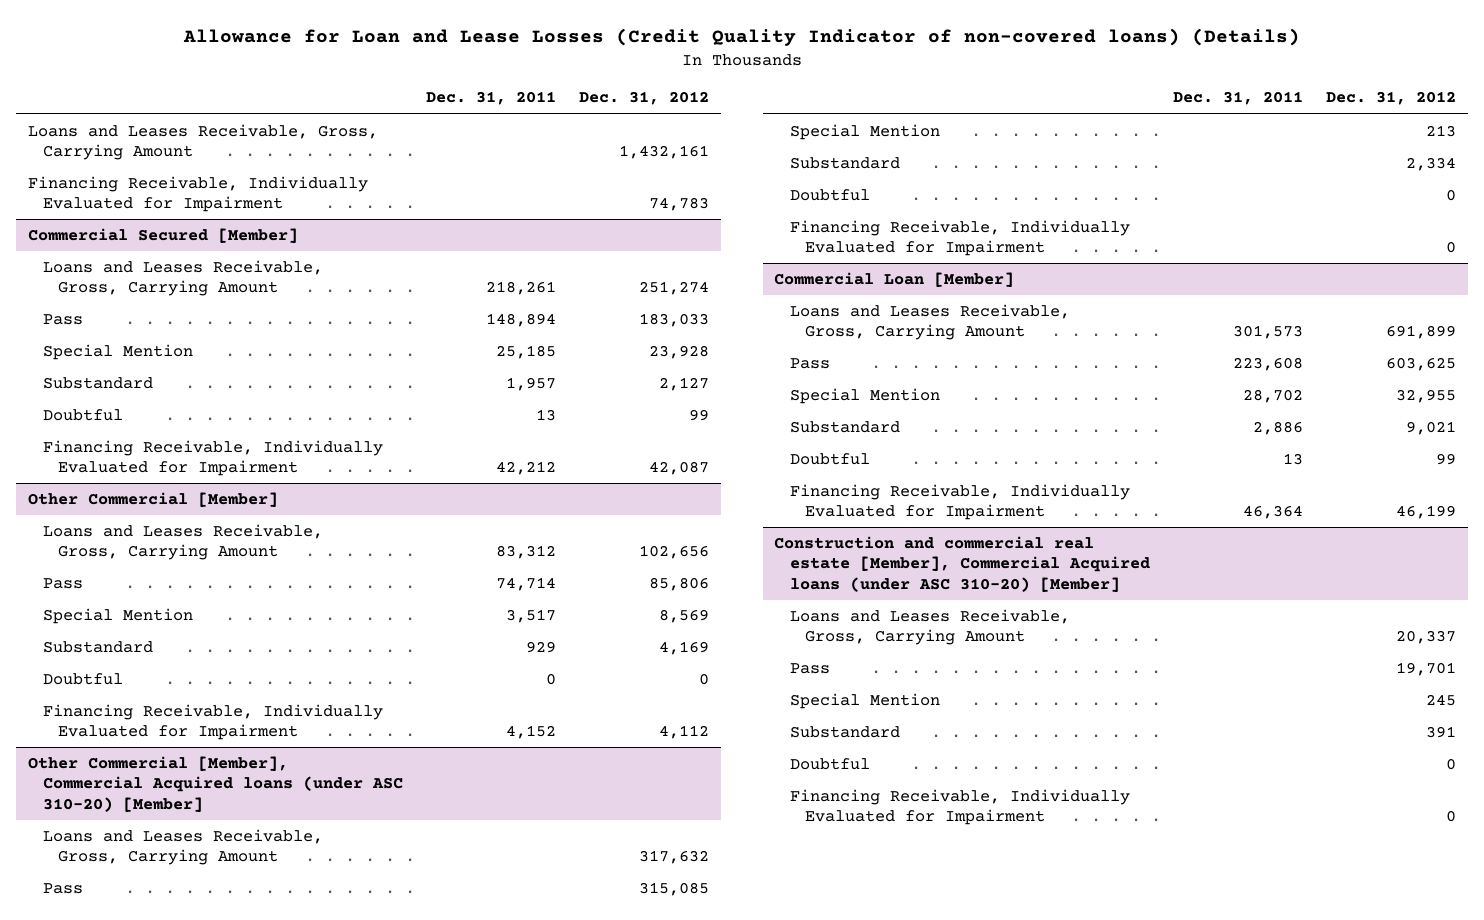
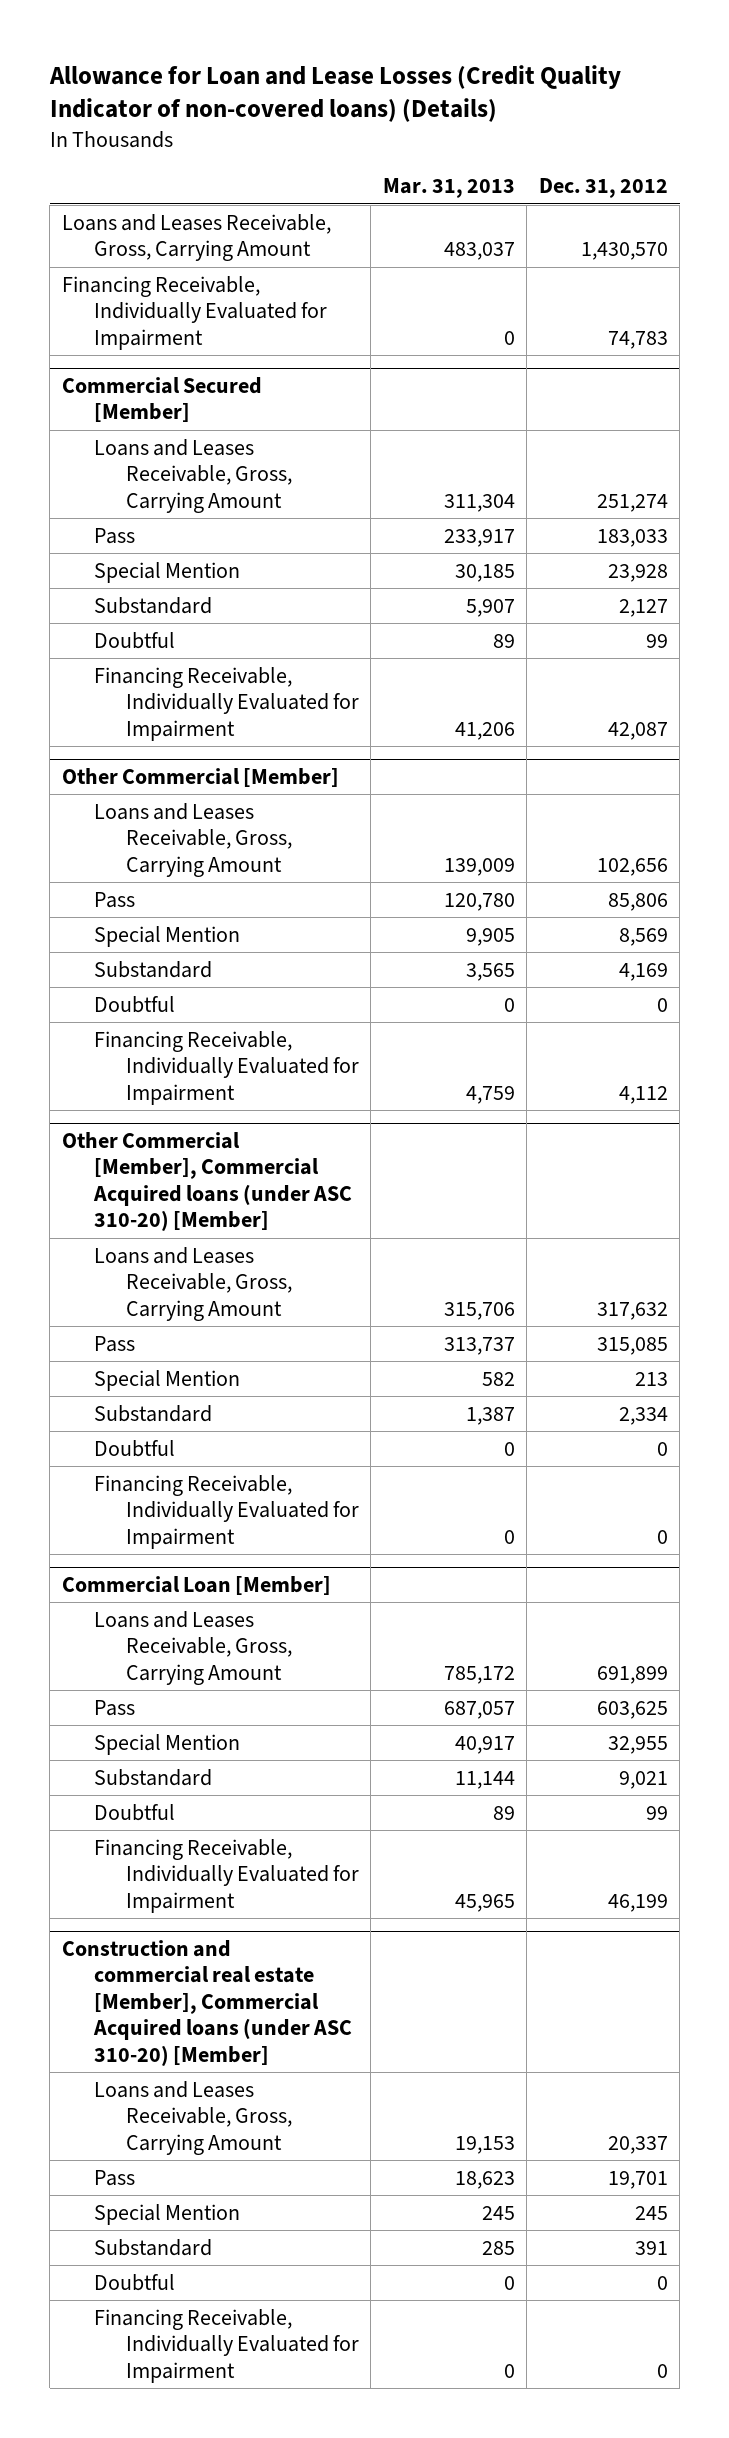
- | Dec. 31, 2011 | Dec. 31, 2012
+ | Mar. 31, 2013 | Dec. 31, 2012
- Loans and Leases Receivable, Gross, Carrying Amount | | 1,432,161
+ Loans and Leases Receivable, Gross, Carrying Amount | 483,037 | 1,430,570

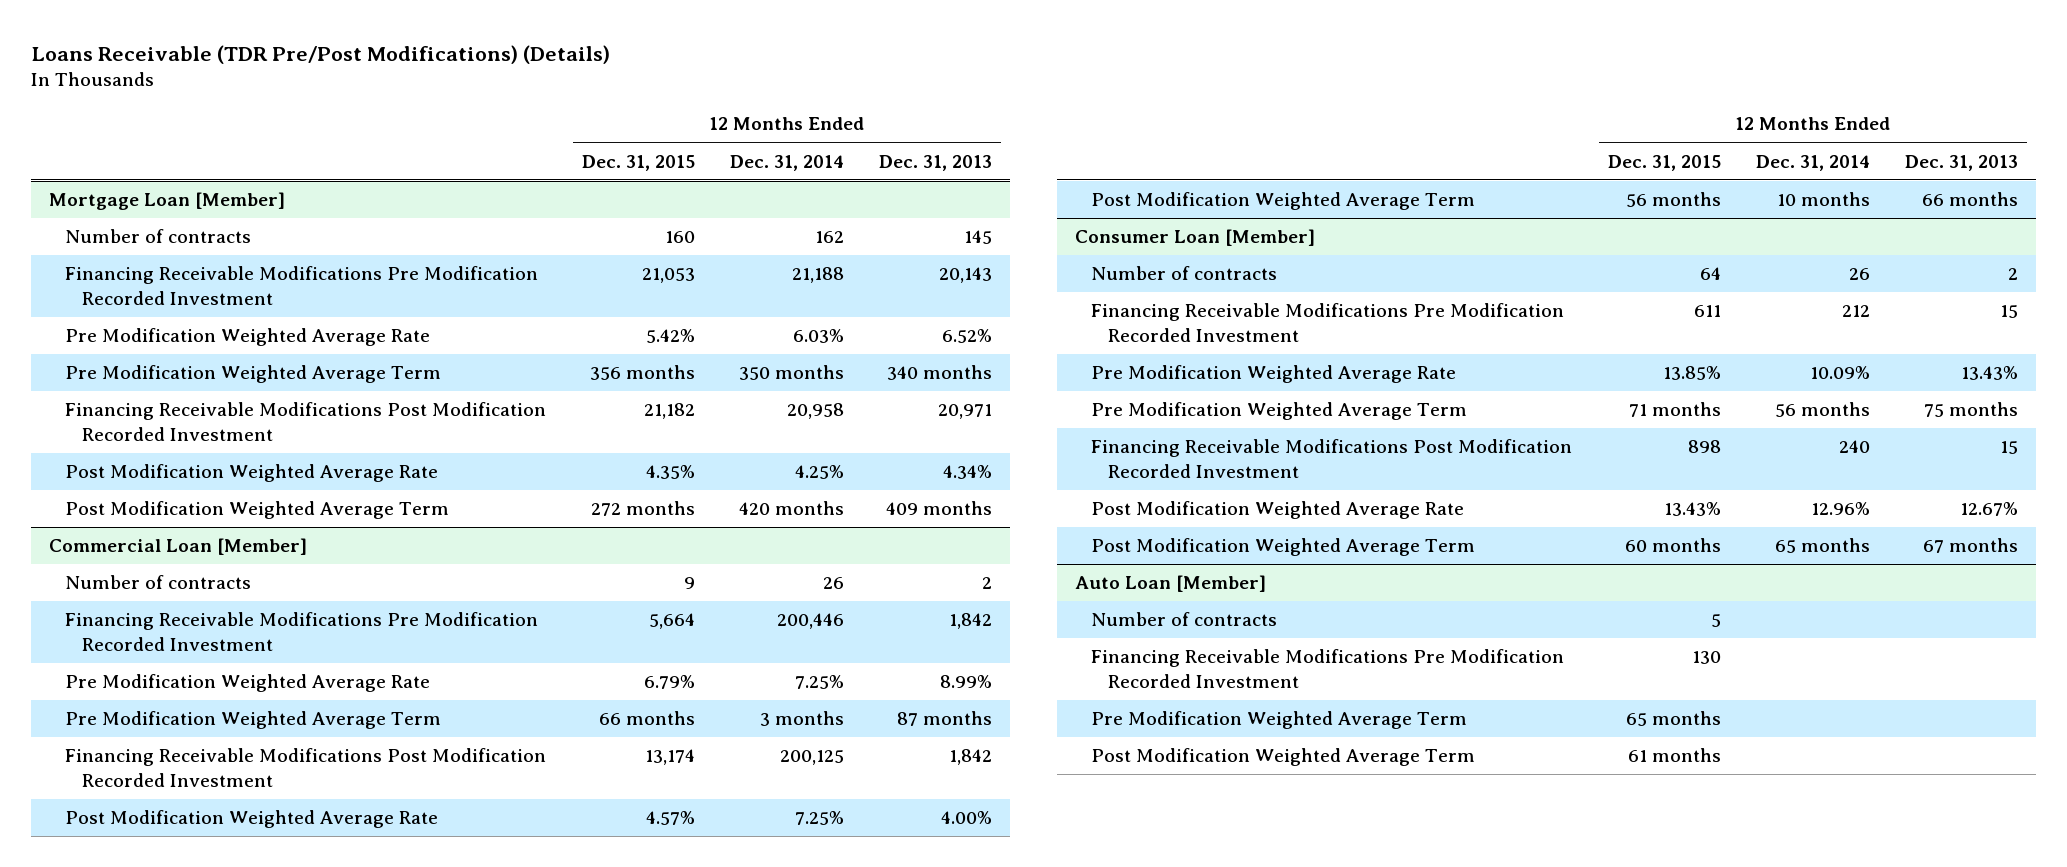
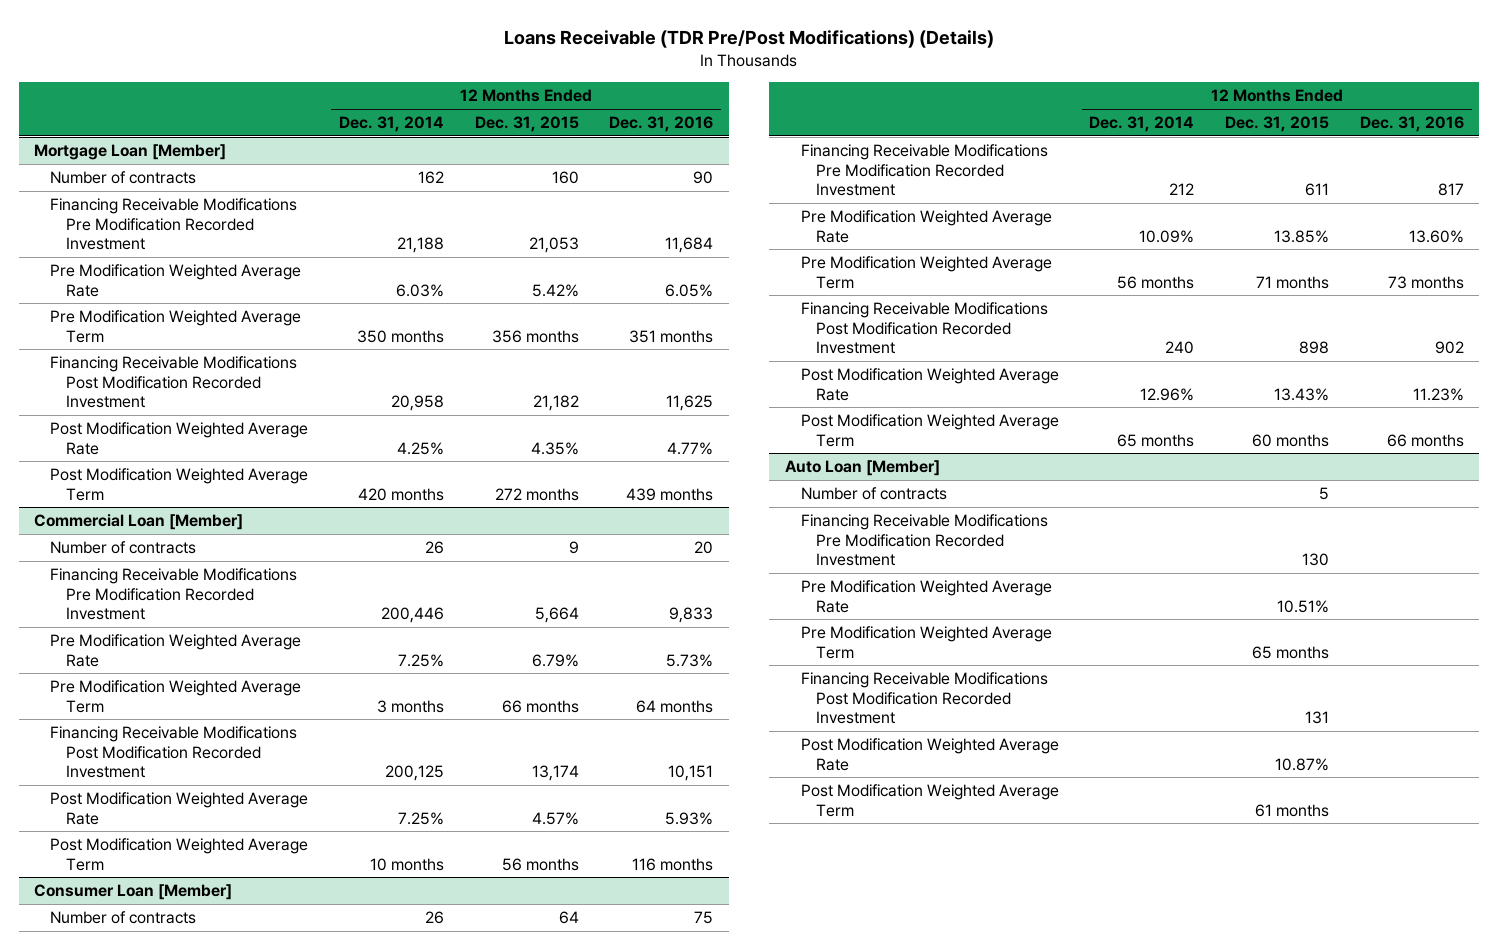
- | 12 Months Ended Dec. 31, 2015 | 12 Months Ended Dec. 31, 2014 | 12 Months Ended Dec. 31, 2013
+ | 12 Months Ended Dec. 31, 2014 | 12 Months Ended Dec. 31, 2015 | 12 Months Ended Dec. 31, 2016
@ Auto Loan [Member]
+ Pre Modification Weighted Average Rate | | 10.51% |
+ Financing Receivable Modifications Post Modification Recorded Investment | | 131 |
+ Post Modification Weighted Average Rate | | 10.87% |

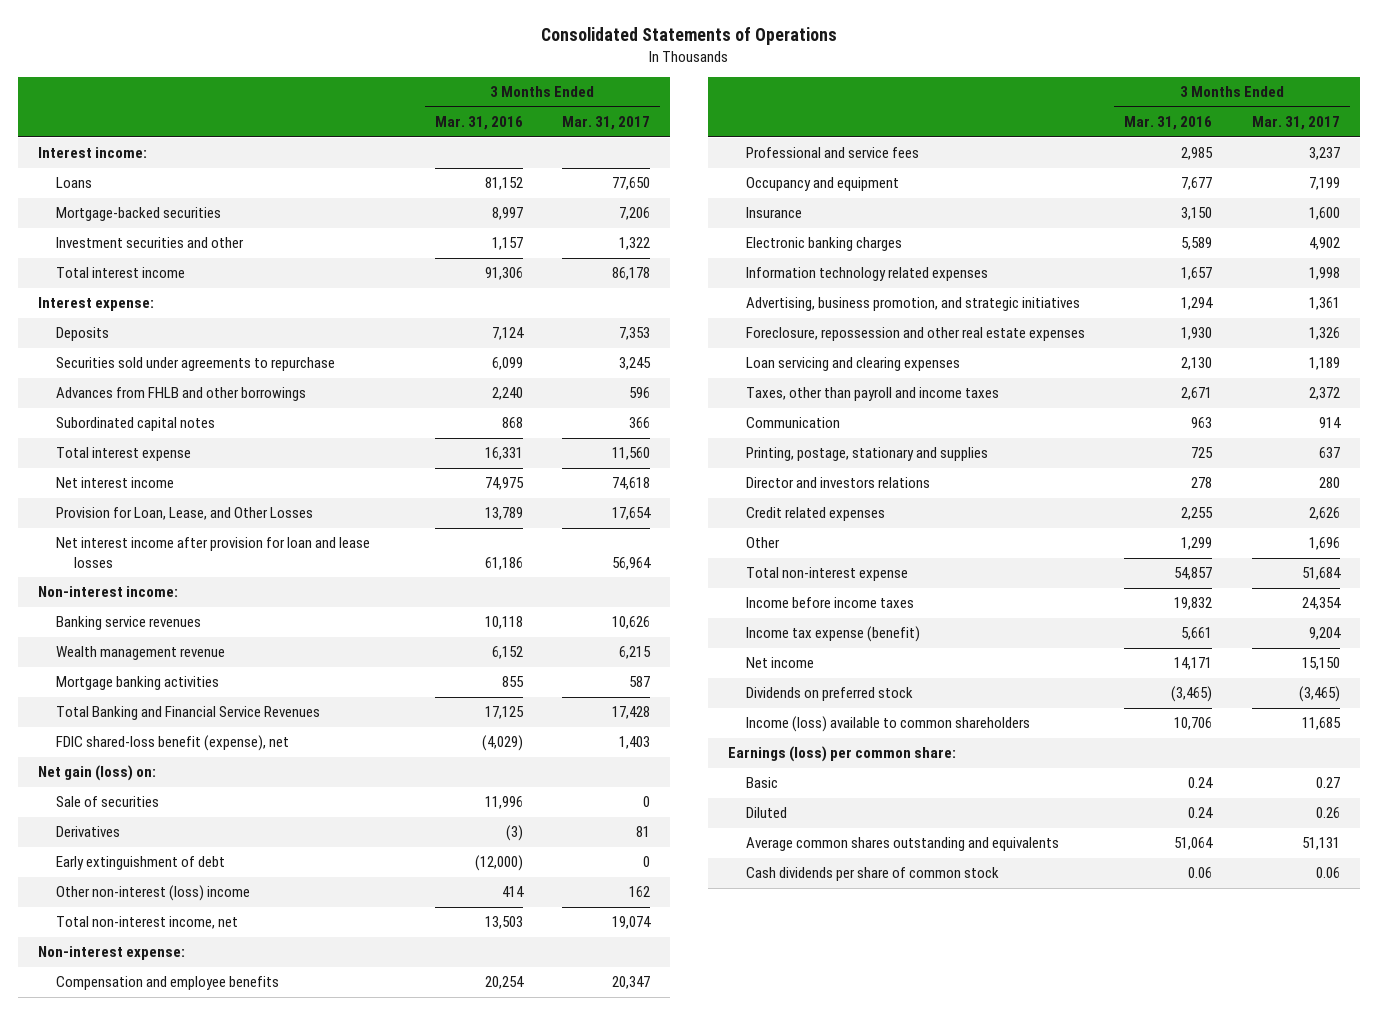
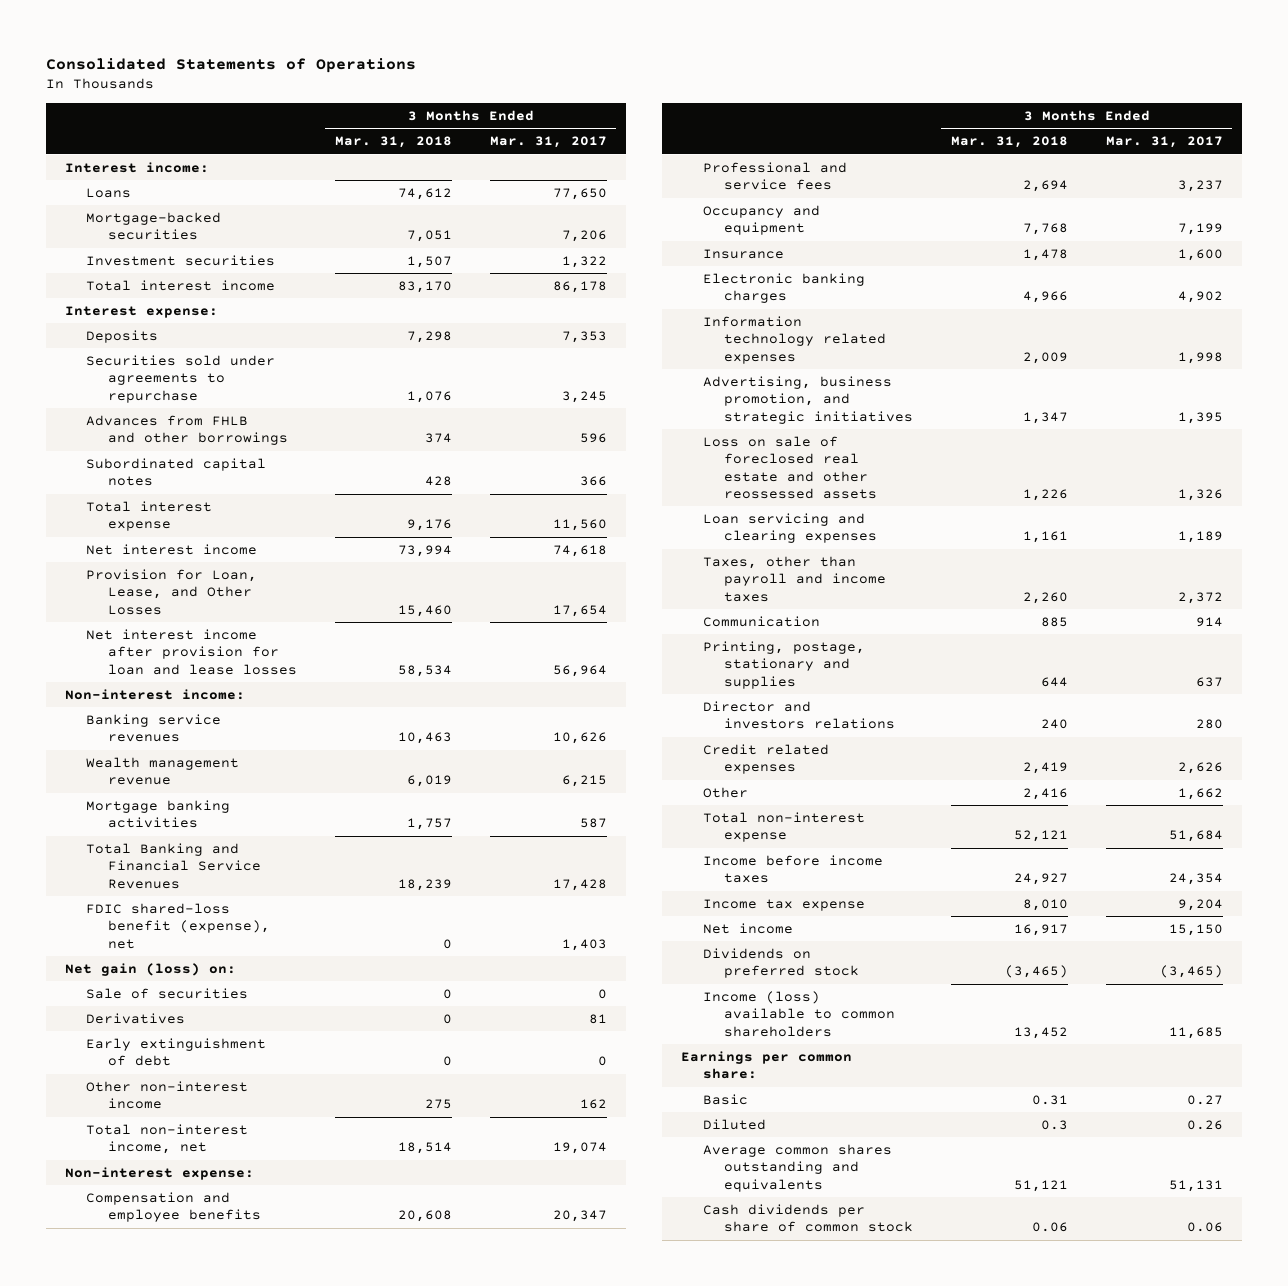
- | 3 Months Ended Mar. 31, 2016 | 3 Months Ended Mar. 31, 2017
+ | 3 Months Ended Mar. 31, 2018 | 3 Months Ended Mar. 31, 2017
- Investment securities and other | 1,157 | 1,322
+ Investment securities | 1,507 | 1,322
- Other non-interest (loss) income | 414 | 162
+ Other non-interest income | 275 | 162
- Advertising, business promotion, and strategic initiatives | 1,294 | 1,361
- Foreclosure, repossession and other real estate expenses | 1,930 | 1,326
+ Advertising, business promotion, and strategic initiatives | 1,347 | 1,395
+ Loss on sale of foreclosed real estate and other reossessed assets | 1,226 | 1,326
- Other | 1,299 | 1,696
+ Other | 2,416 | 1,662
- Income tax expense (benefit) | 5,661 | 9,204
+ Income tax expense | 8,010 | 9,204
- Earnings (loss) per common share:
+ Earnings per common share:

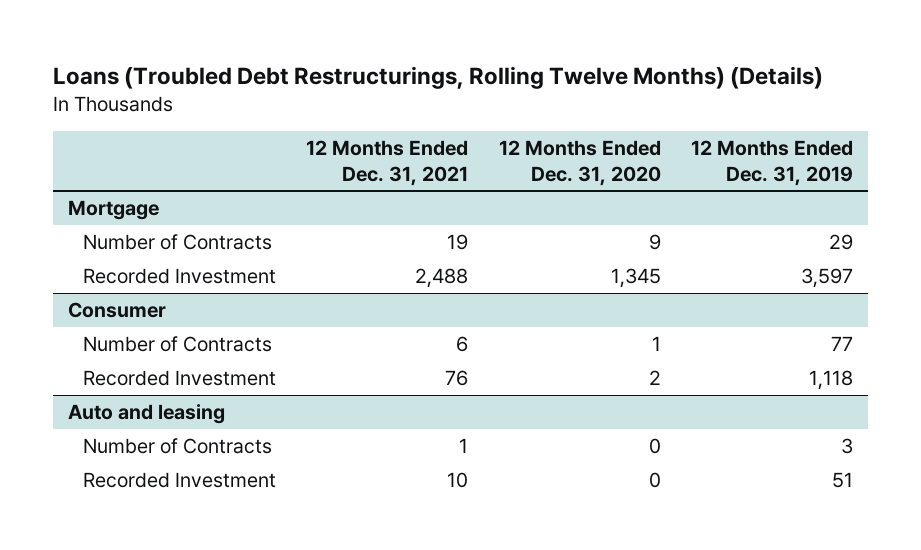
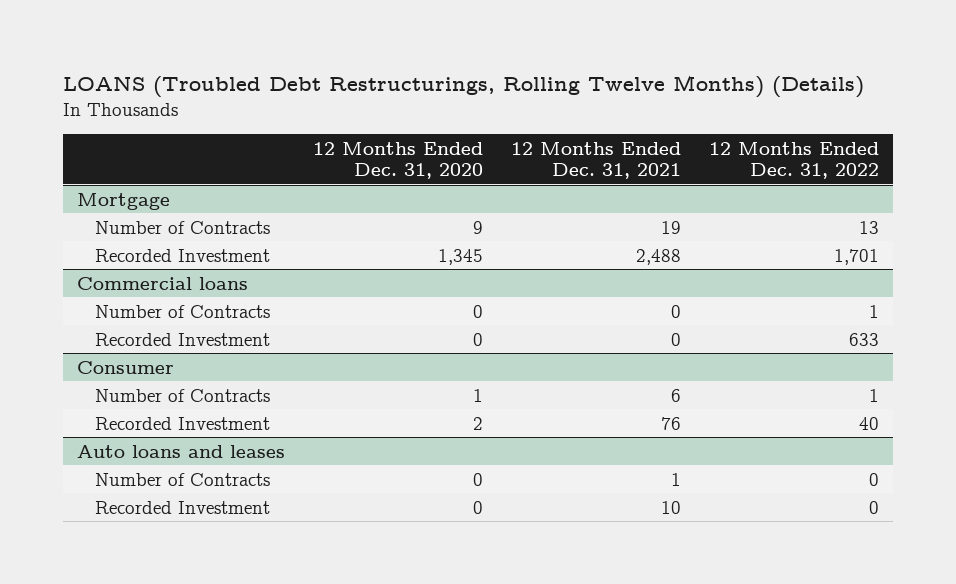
- Loans (Troubled Debt Restructurings, Rolling Twelve Months) (Details)
+ LOANS (Troubled Debt Restructurings, Rolling Twelve Months) (Details)
- | 12 Months Ended Dec. 31, 2021 | 12 Months Ended Dec. 31, 2020 | 12 Months Ended Dec. 31, 2019
+ | 12 Months Ended Dec. 31, 2020 | 12 Months Ended Dec. 31, 2021 | 12 Months Ended Dec. 31, 2022
+ Commercial loans
+ Number of Contracts | 0 | 0 | 1
+ Recorded Investment | 0 | 0 | 633
- Auto and leasing
+ Auto loans and leases

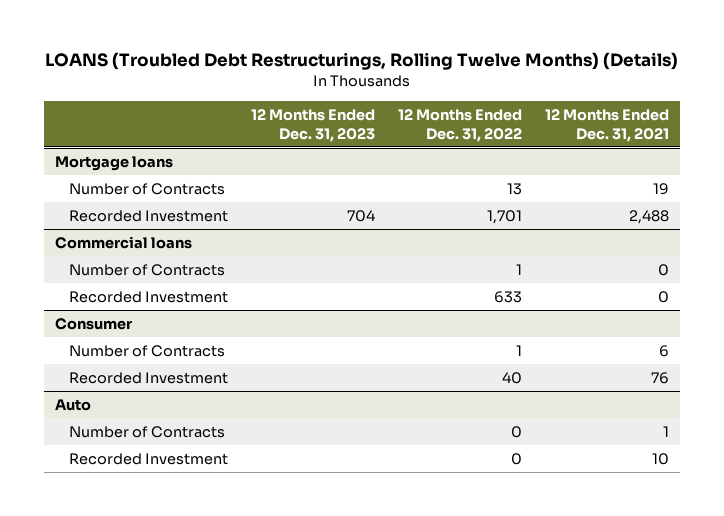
- | 12 Months Ended Dec. 31, 2020 | 12 Months Ended Dec. 31, 2021 | 12 Months Ended Dec. 31, 2022
+ | 12 Months Ended Dec. 31, 2023 | 12 Months Ended Dec. 31, 2022 | 12 Months Ended Dec. 31, 2021
- Mortgage
+ Mortgage loans
- Auto loans and leases
+ Auto

